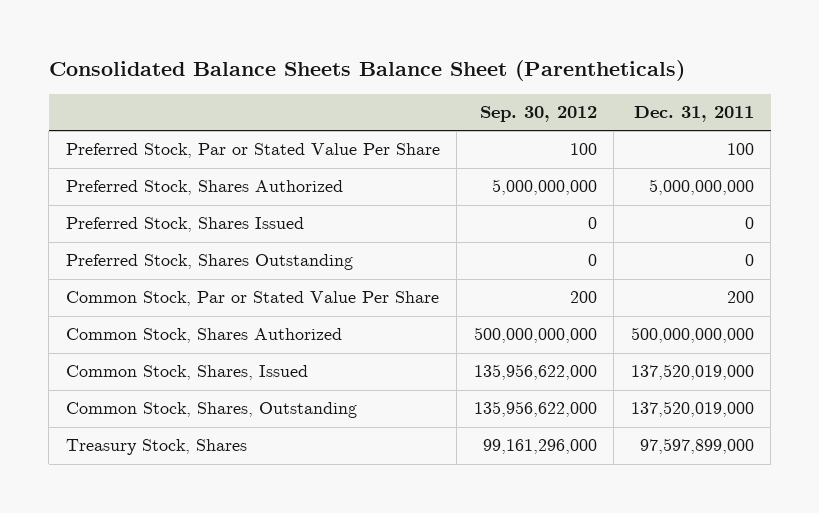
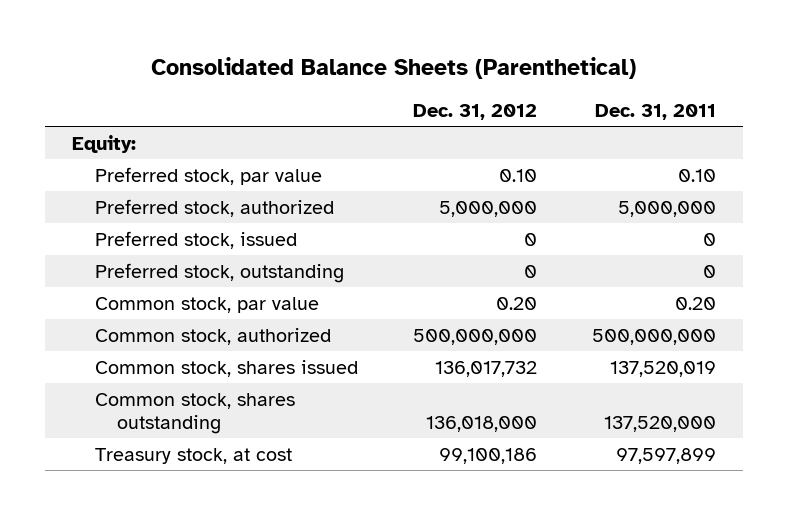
- Consolidated Balance Sheets Balance Sheet (Parentheticals)
+ Consolidated Balance Sheets (Parenthetical)
- | Sep. 30, 2012 | Dec. 31, 2011
+ | Dec. 31, 2012 | Dec. 31, 2011
- Preferred Stock, Par or Stated Value Per Share | 100 | 100
- Preferred Stock, Shares Authorized | 5,000,000,000 | 5,000,000,000
- Preferred Stock, Shares Issued | 0 | 0
- Preferred Stock, Shares Outstanding | 0 | 0
- Common Stock, Par or Stated Value Per Share | 200 | 200
- Common Stock, Shares Authorized | 500,000,000,000 | 500,000,000,000
- Common Stock, Shares, Issued | 135,956,622,000 | 137,520,019,000
- Common Stock, Shares, Outstanding | 135,956,622,000 | 137,520,019,000
- Treasury Stock, Shares | 99,161,296,000 | 97,597,899,000
+ Equity:
+ Preferred stock, par value | 0.10 | 0.10
+ Preferred stock, authorized | 5,000,000 | 5,000,000
+ Preferred stock, issued | 0 | 0
+ Preferred stock, outstanding | 0 | 0
+ Common stock, par value | 0.20 | 0.20
+ Common stock, authorized | 500,000,000 | 500,000,000
+ Common stock, shares issued | 136,017,732 | 137,520,019
+ Common stock, shares outstanding | 136,018,000 | 137,520,000
+ Treasury stock, at cost | 99,100,186 | 97,597,899

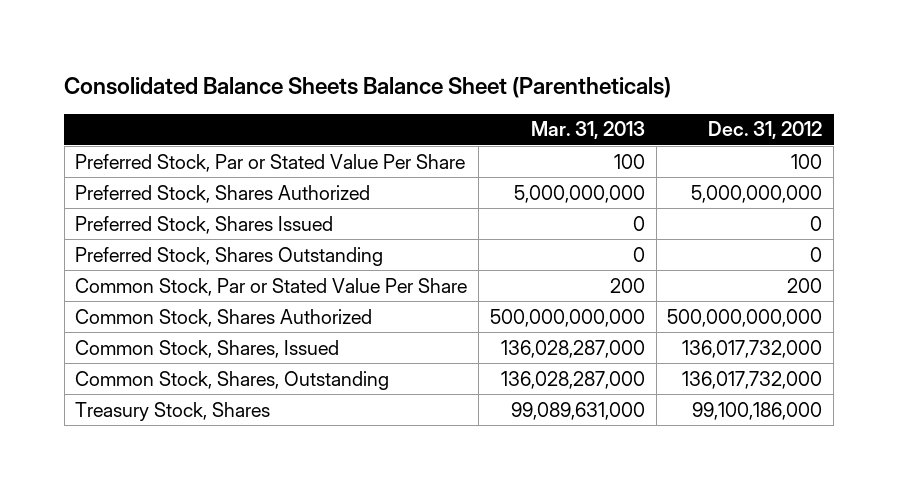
- Consolidated Balance Sheets (Parenthetical)
+ Consolidated Balance Sheets Balance Sheet (Parentheticals)
- | Dec. 31, 2012 | Dec. 31, 2011
+ | Mar. 31, 2013 | Dec. 31, 2012
- Equity:
- Preferred stock, par value | 0.10 | 0.10
- Preferred stock, authorized | 5,000,000 | 5,000,000
- Preferred stock, issued | 0 | 0
- Preferred stock, outstanding | 0 | 0
- Common stock, par value | 0.20 | 0.20
- Common stock, authorized | 500,000,000 | 500,000,000
- Common stock, shares issued | 136,017,732 | 137,520,019
- Common stock, shares outstanding | 136,018,000 | 137,520,000
- Treasury stock, at cost | 99,100,186 | 97,597,899
+ Preferred Stock, Par or Stated Value Per Share | 100 | 100
+ Preferred Stock, Shares Authorized | 5,000,000,000 | 5,000,000,000
+ Preferred Stock, Shares Issued | 0 | 0
+ Preferred Stock, Shares Outstanding | 0 | 0
+ Common Stock, Par or Stated Value Per Share | 200 | 200
+ Common Stock, Shares Authorized | 500,000,000,000 | 500,000,000,000
+ Common Stock, Shares, Issued | 136,028,287,000 | 136,017,732,000
+ Common Stock, Shares, Outstanding | 136,028,287,000 | 136,017,732,000
+ Treasury Stock, Shares | 99,089,631,000 | 99,100,186,000

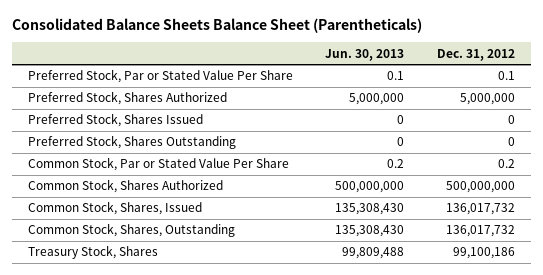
- | Mar. 31, 2013 | Dec. 31, 2012
+ | Jun. 30, 2013 | Dec. 31, 2012
- Preferred Stock, Par or Stated Value Per Share | 100 | 100
- Preferred Stock, Shares Authorized | 5,000,000,000 | 5,000,000,000
+ Preferred Stock, Par or Stated Value Per Share | 0.1 | 0.1
+ Preferred Stock, Shares Authorized | 5,000,000 | 5,000,000
- Common Stock, Par or Stated Value Per Share | 200 | 200
- Common Stock, Shares Authorized | 500,000,000,000 | 500,000,000,000
- Common Stock, Shares, Issued | 136,028,287,000 | 136,017,732,000
- Common Stock, Shares, Outstanding | 136,028,287,000 | 136,017,732,000
- Treasury Stock, Shares | 99,089,631,000 | 99,100,186,000
+ Common Stock, Par or Stated Value Per Share | 0.2 | 0.2
+ Common Stock, Shares Authorized | 500,000,000 | 500,000,000
+ Common Stock, Shares, Issued | 135,308,430 | 136,017,732
+ Common Stock, Shares, Outstanding | 135,308,430 | 136,017,732
+ Treasury Stock, Shares | 99,809,488 | 99,100,186

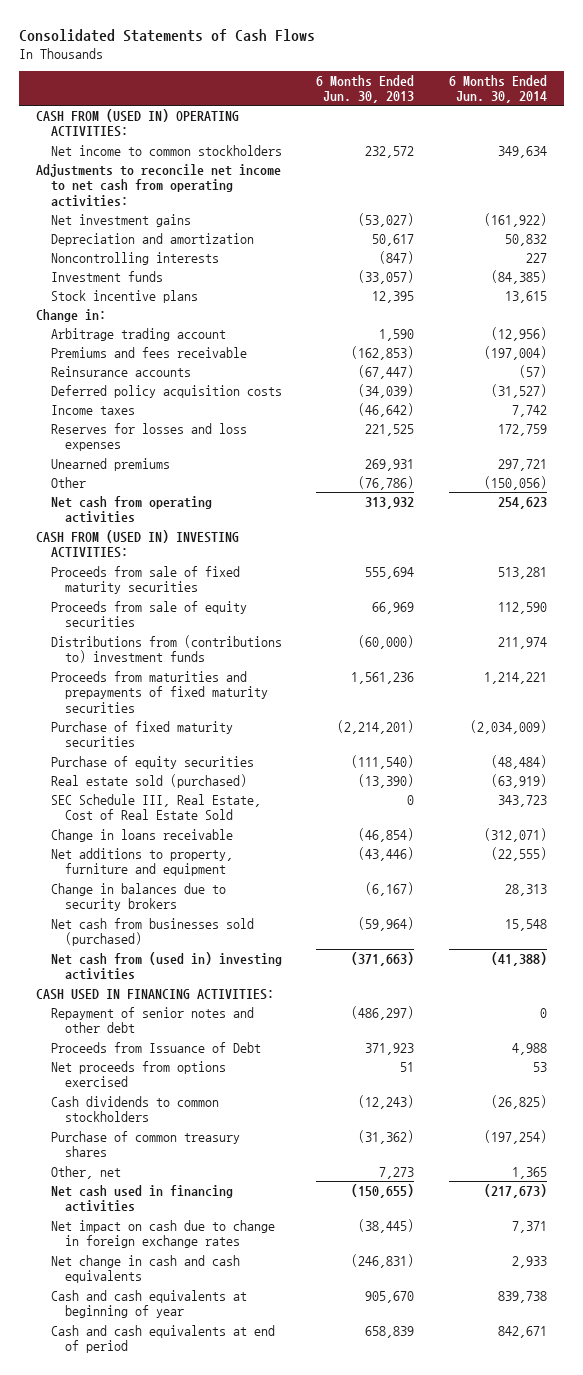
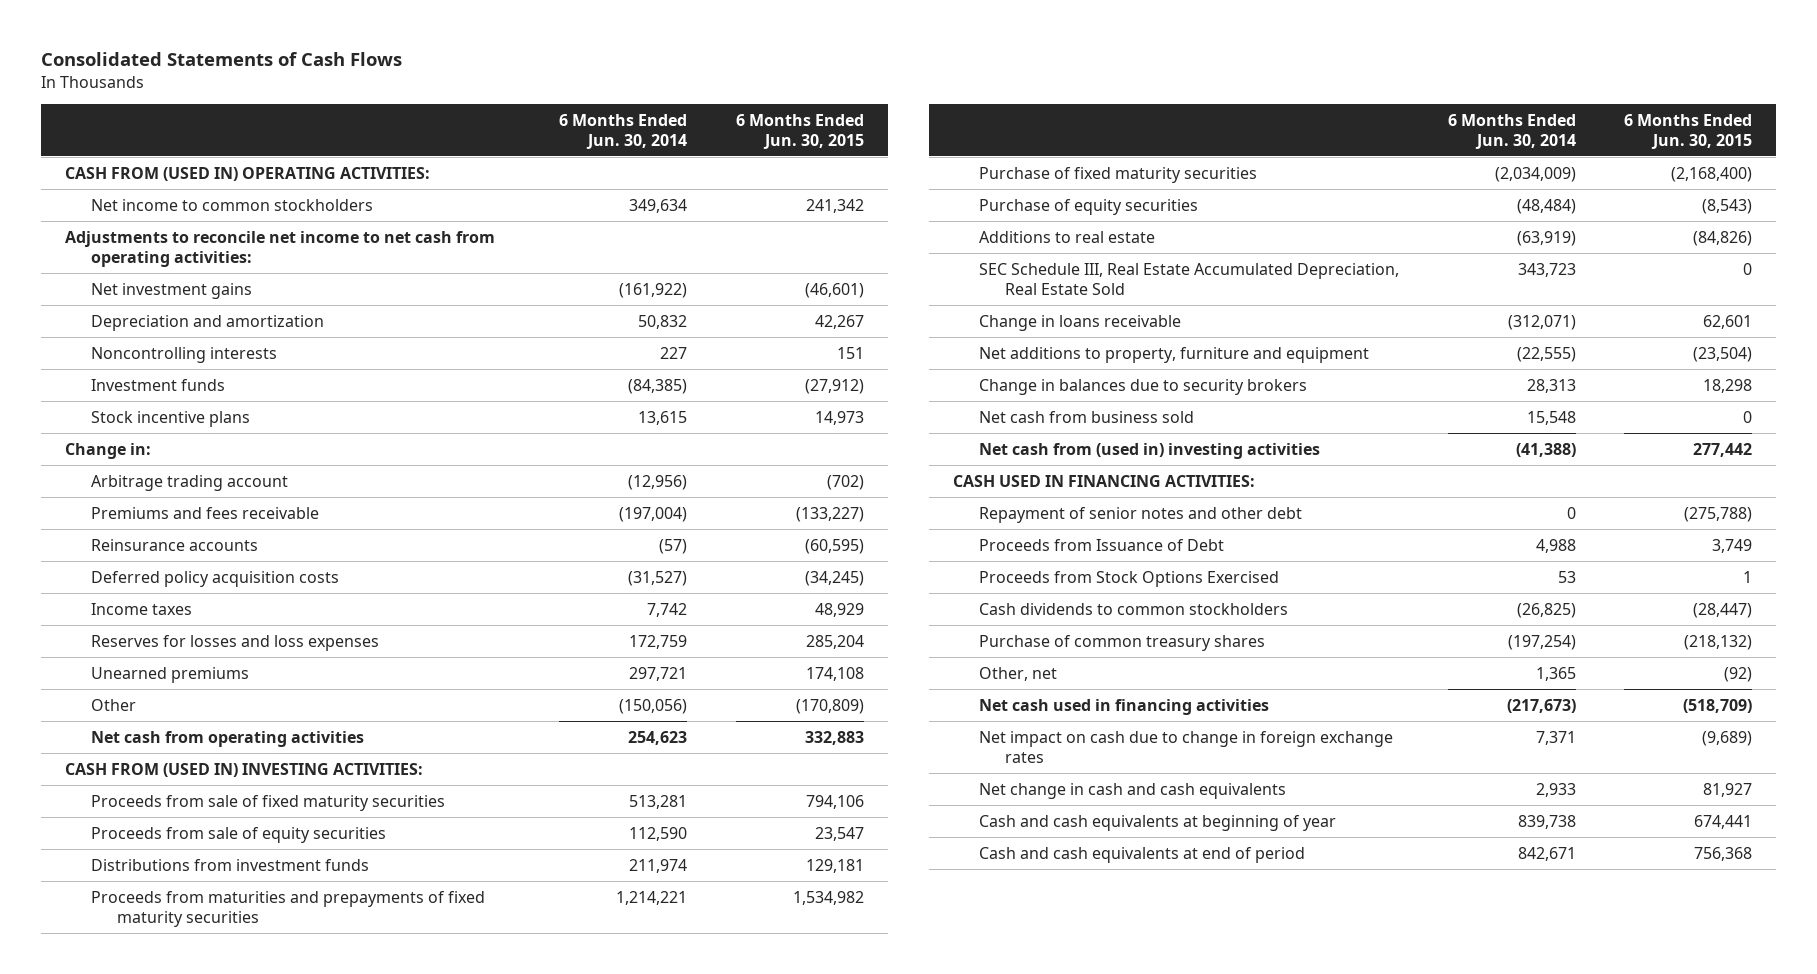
- | 6 Months Ended Jun. 30, 2013 | 6 Months Ended Jun. 30, 2014
+ | 6 Months Ended Jun. 30, 2014 | 6 Months Ended Jun. 30, 2015
- Distributions from (contributions to) investment funds | (60,000) | 211,974
+ Distributions from investment funds | 211,974 | 129,181
- Real estate sold (purchased) | (13,390) | (63,919)
- SEC Schedule III, Real Estate, Cost of Real Estate Sold | 0 | 343,723
+ Additions to real estate | (63,919) | (84,826)
+ SEC Schedule III, Real Estate Accumulated Depreciation, Real Estate Sold | 343,723 | 0
- Net cash from businesses sold (purchased) | (59,964) | 15,548
+ Net cash from business sold | 15,548 | 0
- Net proceeds from options exercised | 51 | 53
+ Proceeds from Stock Options Exercised | 53 | 1

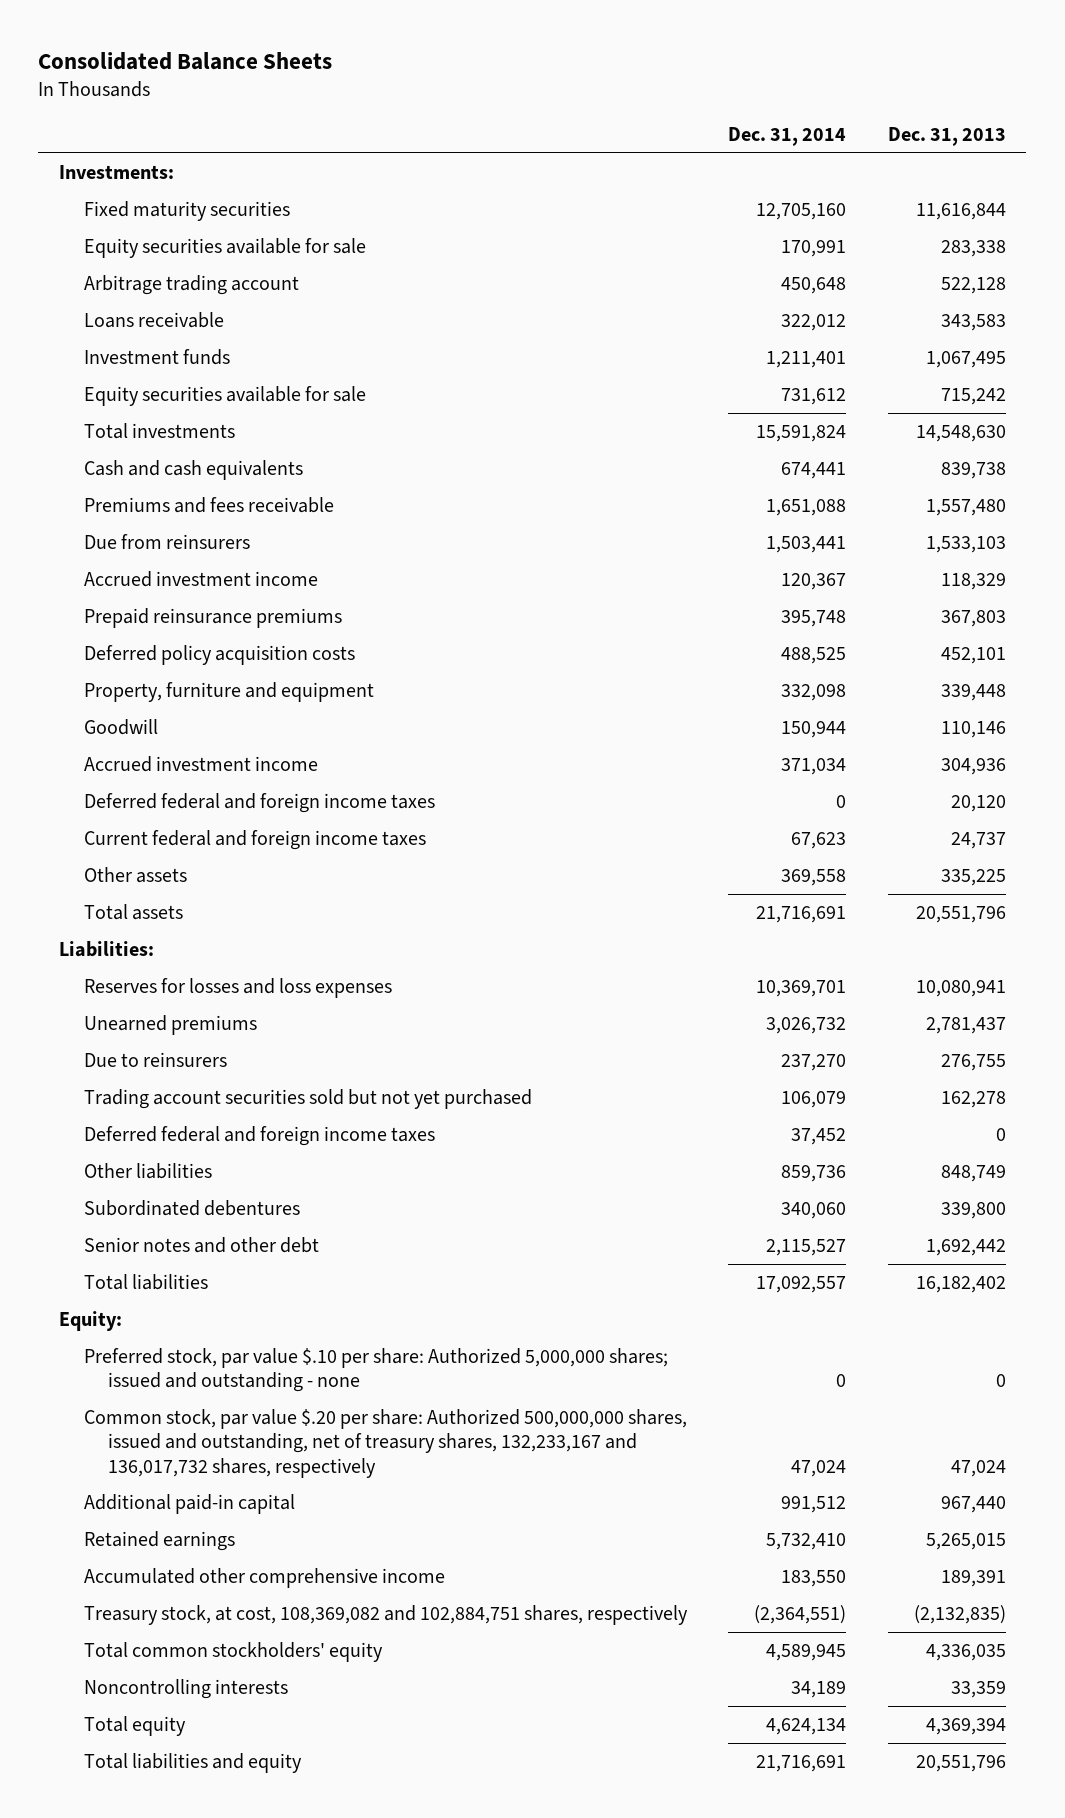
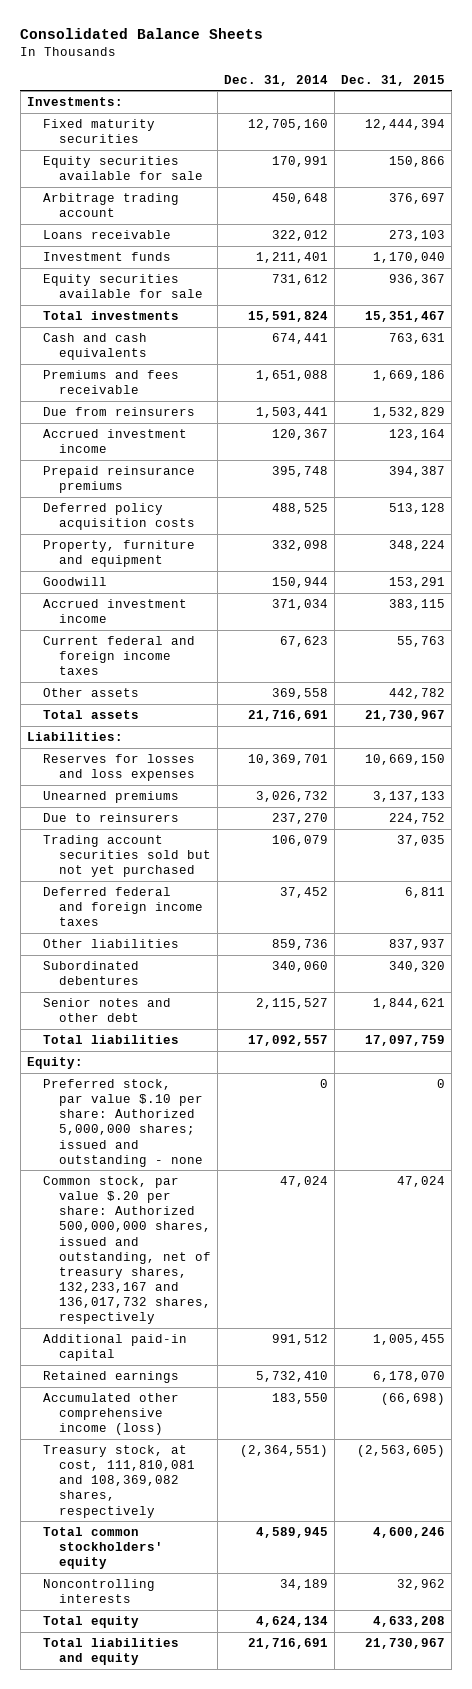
- | Dec. 31, 2014 | Dec. 31, 2013
+ | Dec. 31, 2014 | Dec. 31, 2015
- Deferred federal and foreign income taxes | 0 | 20,120
- Accumulated other comprehensive income | 183,550 | 189,391
- Treasury stock, at cost, 108,369,082 and 102,884,751 shares, respectively | (2,364,551) | (2,132,835)
+ Accumulated other comprehensive income (loss) | 183,550 | (66,698)
+ Treasury stock, at cost, 111,810,081 and 108,369,082 shares, respectively | (2,364,551) | (2,563,605)

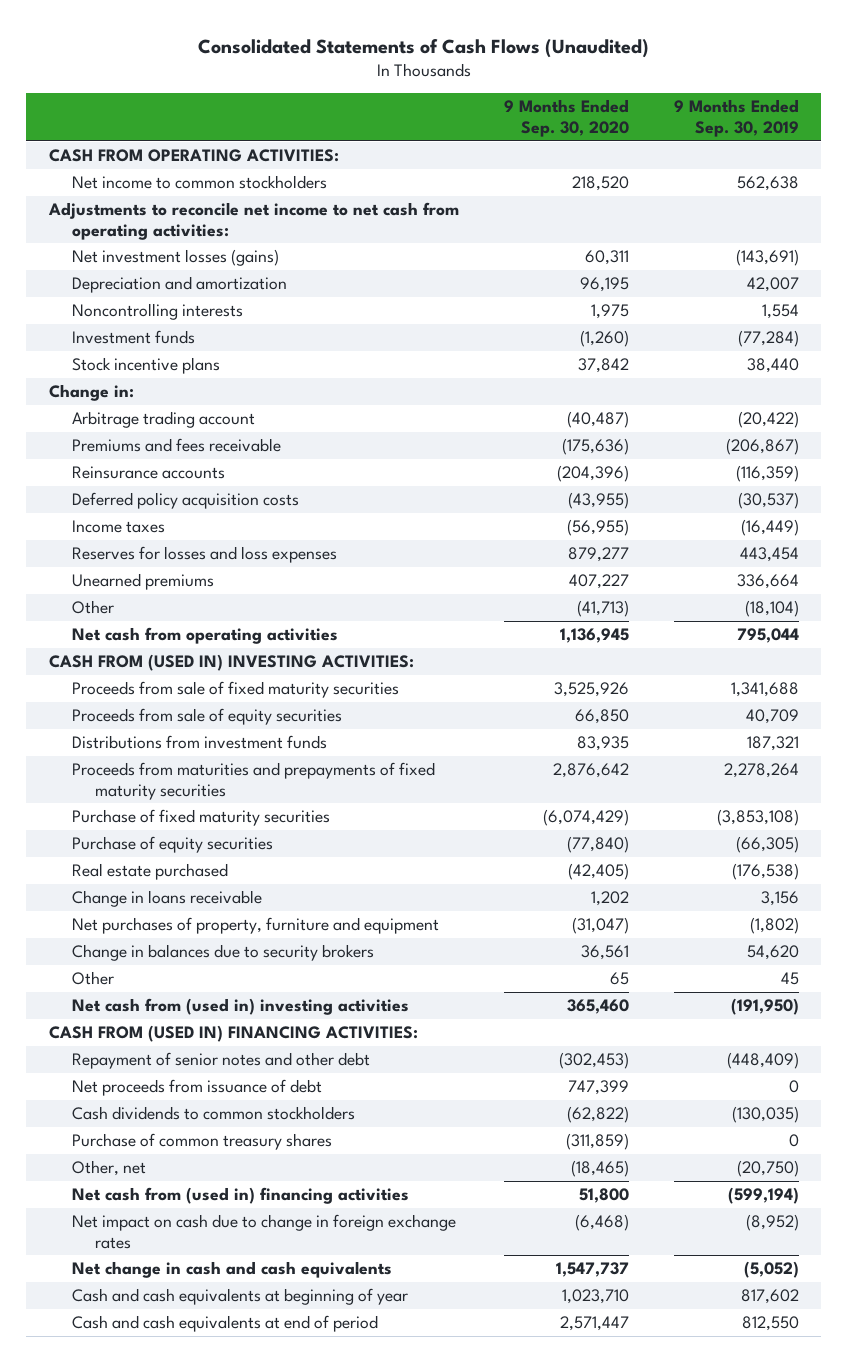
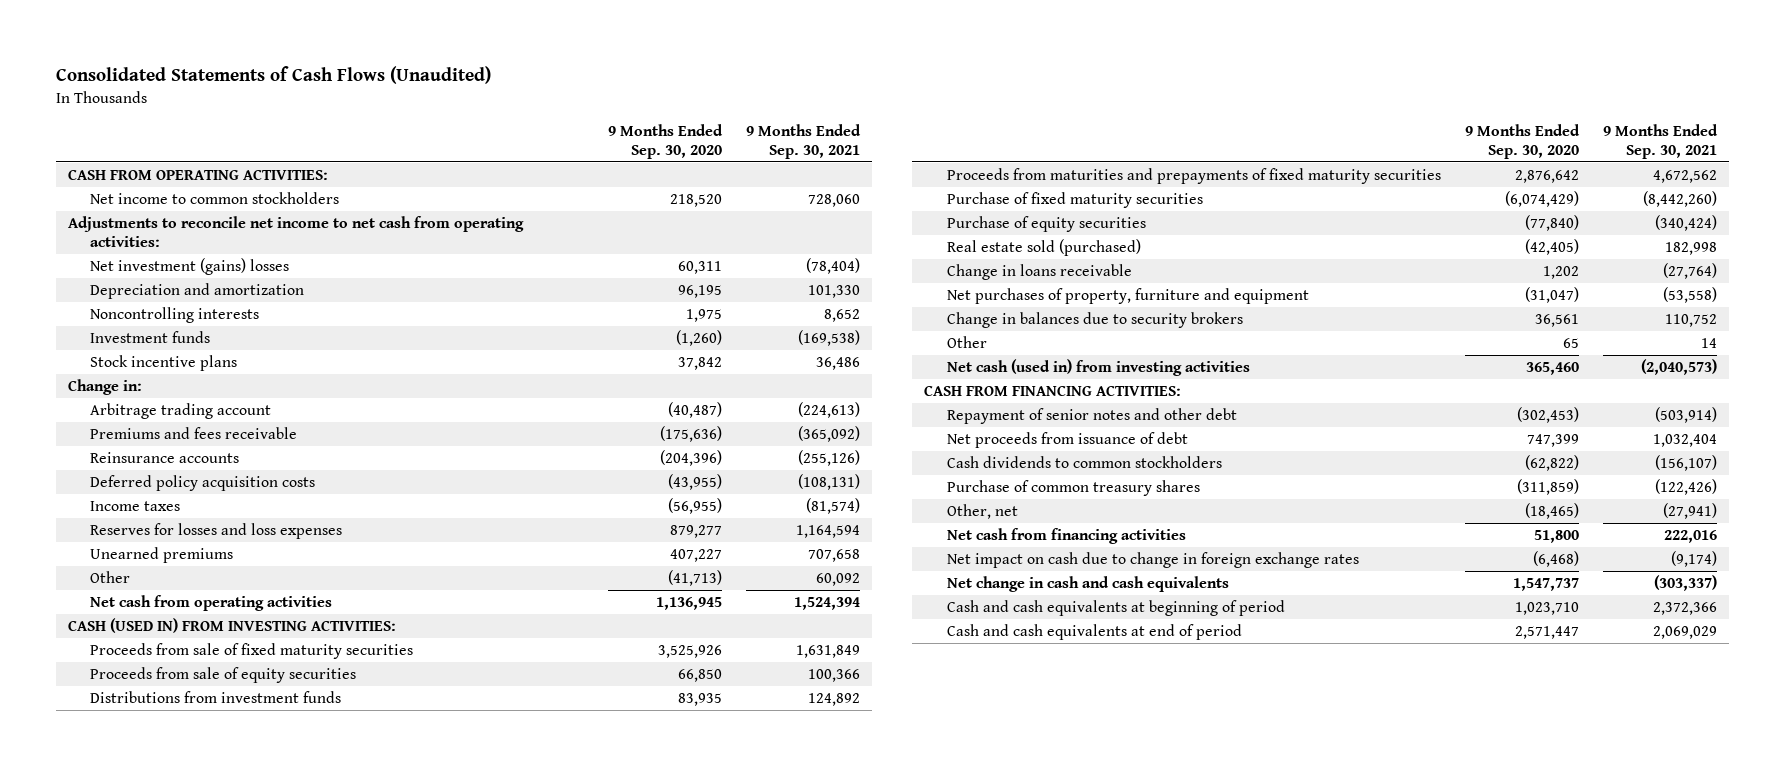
- | 9 Months Ended Sep. 30, 2020 | 9 Months Ended Sep. 30, 2019
+ | 9 Months Ended Sep. 30, 2020 | 9 Months Ended Sep. 30, 2021
- Net investment losses (gains) | 60,311 | (143,691)
+ Net investment (gains) losses | 60,311 | (78,404)
- CASH FROM (USED IN) INVESTING ACTIVITIES:
+ CASH (USED IN) FROM INVESTING ACTIVITIES:
- Real estate purchased | (42,405) | (176,538)
+ Real estate sold (purchased) | (42,405) | 182,998
- Net cash from (used in) investing activities | 365,460 | (191,950)
- CASH FROM (USED IN) FINANCING ACTIVITIES:
+ Net cash (used in) from investing activities | 365,460 | (2,040,573)
+ CASH FROM FINANCING ACTIVITIES:
- Net cash from (used in) financing activities | 51,800 | (599,194)
+ Net cash from financing activities | 51,800 | 222,016
- Cash and cash equivalents at beginning of year | 1,023,710 | 817,602
+ Cash and cash equivalents at beginning of period | 1,023,710 | 2,372,366

